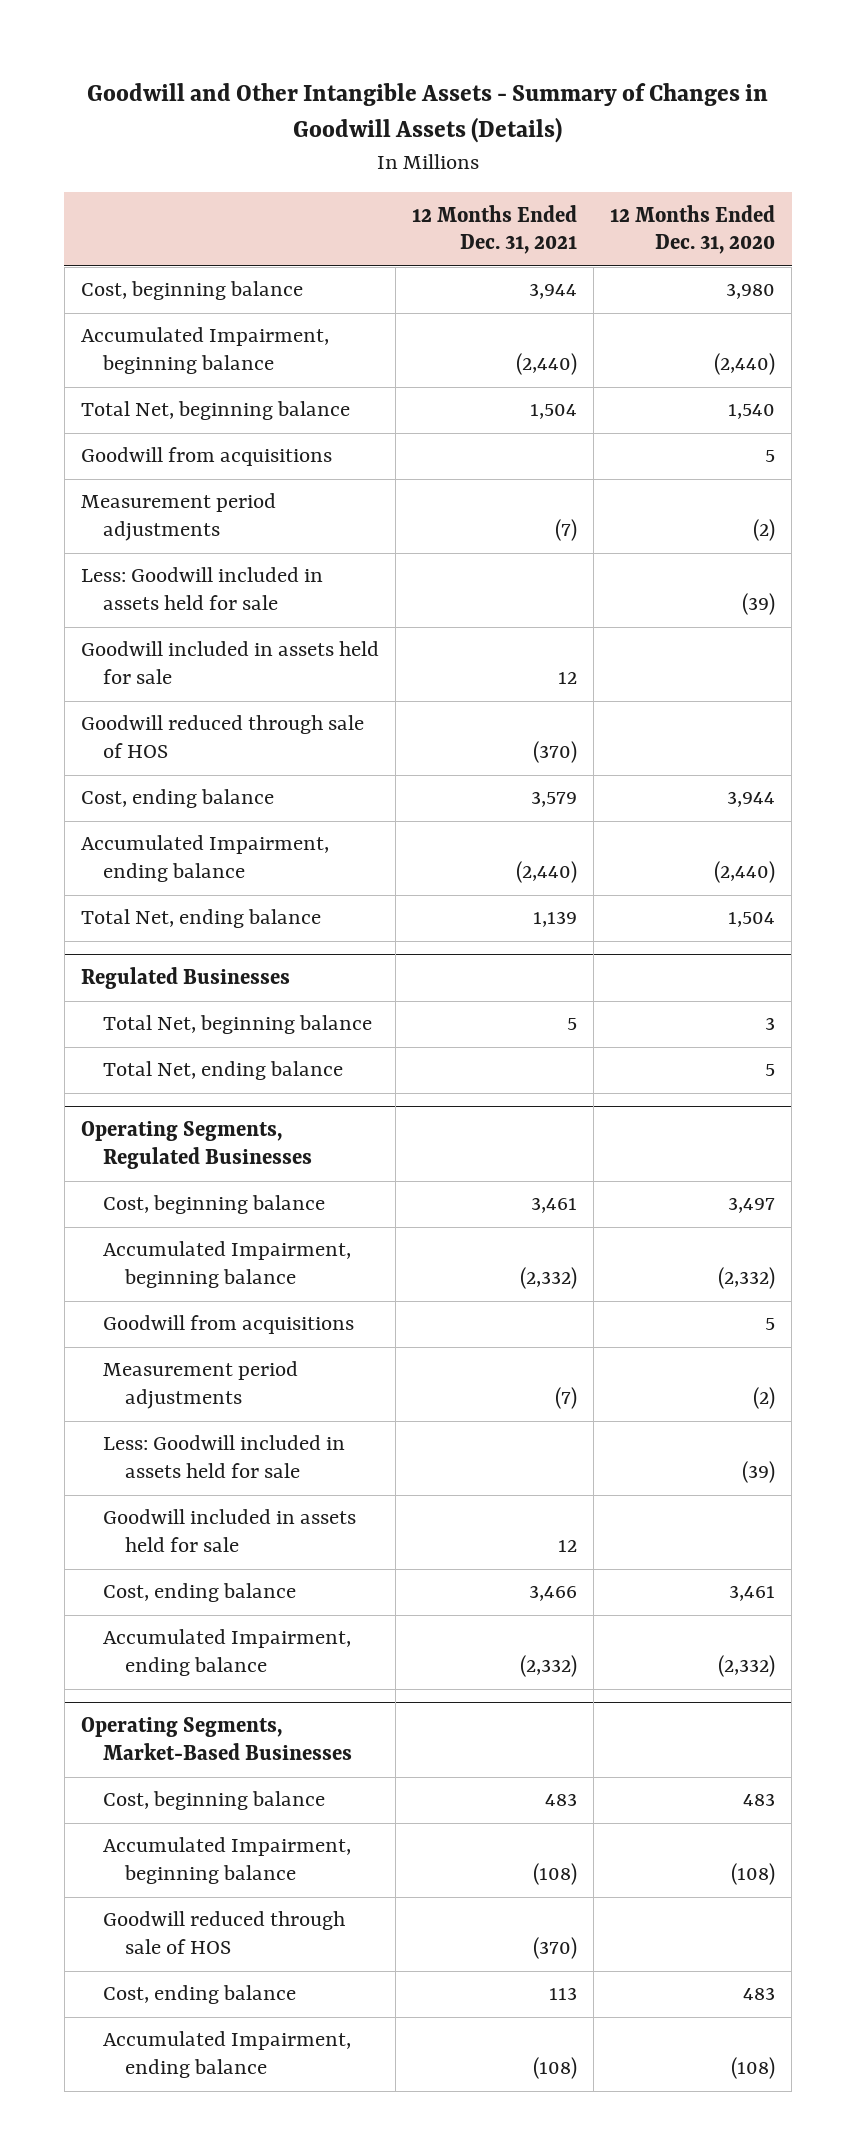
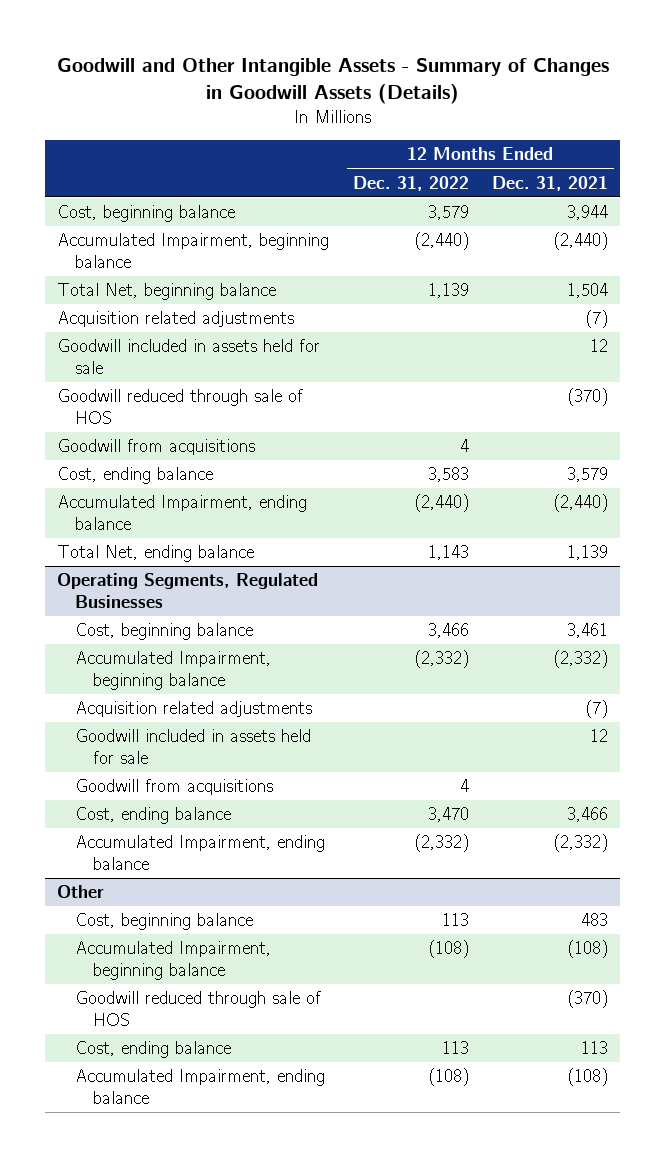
- | 12 Months Ended Dec. 31, 2021 | 12 Months Ended Dec. 31, 2020
+ | 12 Months Ended Dec. 31, 2022 | 12 Months Ended Dec. 31, 2021
- Measurement period adjustments | (7) | (2)
- Less: Goodwill included in assets held for sale | | (39)
+ Acquisition related adjustments | | (7)
moved down: Goodwill from acquisitions | 4 |
- Regulated Businesses
- Total Net, beginning balance | 5 | 3
- Total Net, ending balance | | 5
@ Operating Segments, Regulated Businesses
- Measurement period adjustments | (7) | (2)
- Less: Goodwill included in assets held for sale | | (39)
+ Acquisition related adjustments | | (7)
moved down: Goodwill from acquisitions | 4 |
- Operating Segments, Market-Based Businesses
+ Other

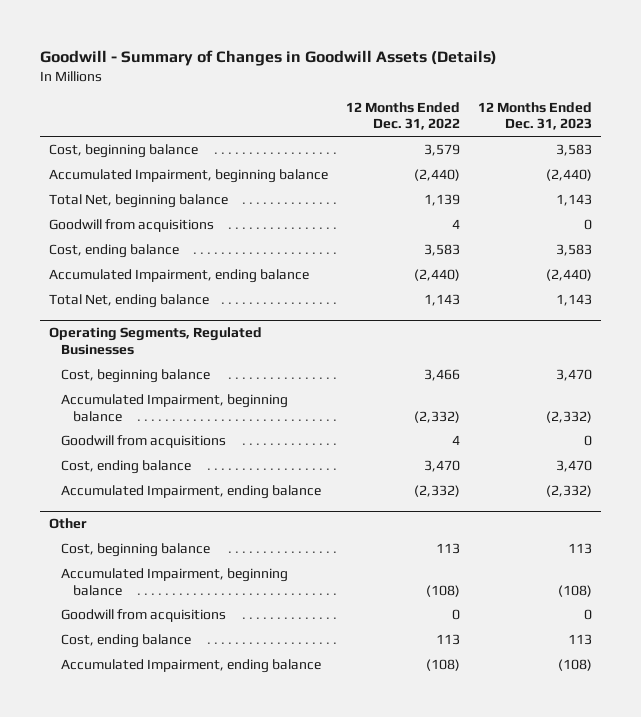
- Goodwill and Other Intangible Assets - Summary of Changes in Goodwill Assets (Details)
+ Goodwill - Summary of Changes in Goodwill Assets (Details)
- | 12 Months Ended Dec. 31, 2022 | 12 Months Ended Dec. 31, 2021
+ | 12 Months Ended Dec. 31, 2022 | 12 Months Ended Dec. 31, 2023
- Acquisition related adjustments | | (7)
- Goodwill included in assets held for sale | | 12
- Goodwill reduced through sale of HOS | | (370)
@ Operating Segments, Regulated Businesses
- Acquisition related adjustments | | (7)
- Goodwill included in assets held for sale | | 12
@ Other
- Goodwill reduced through sale of HOS | | (370)
+ Goodwill from acquisitions | 0 | 0

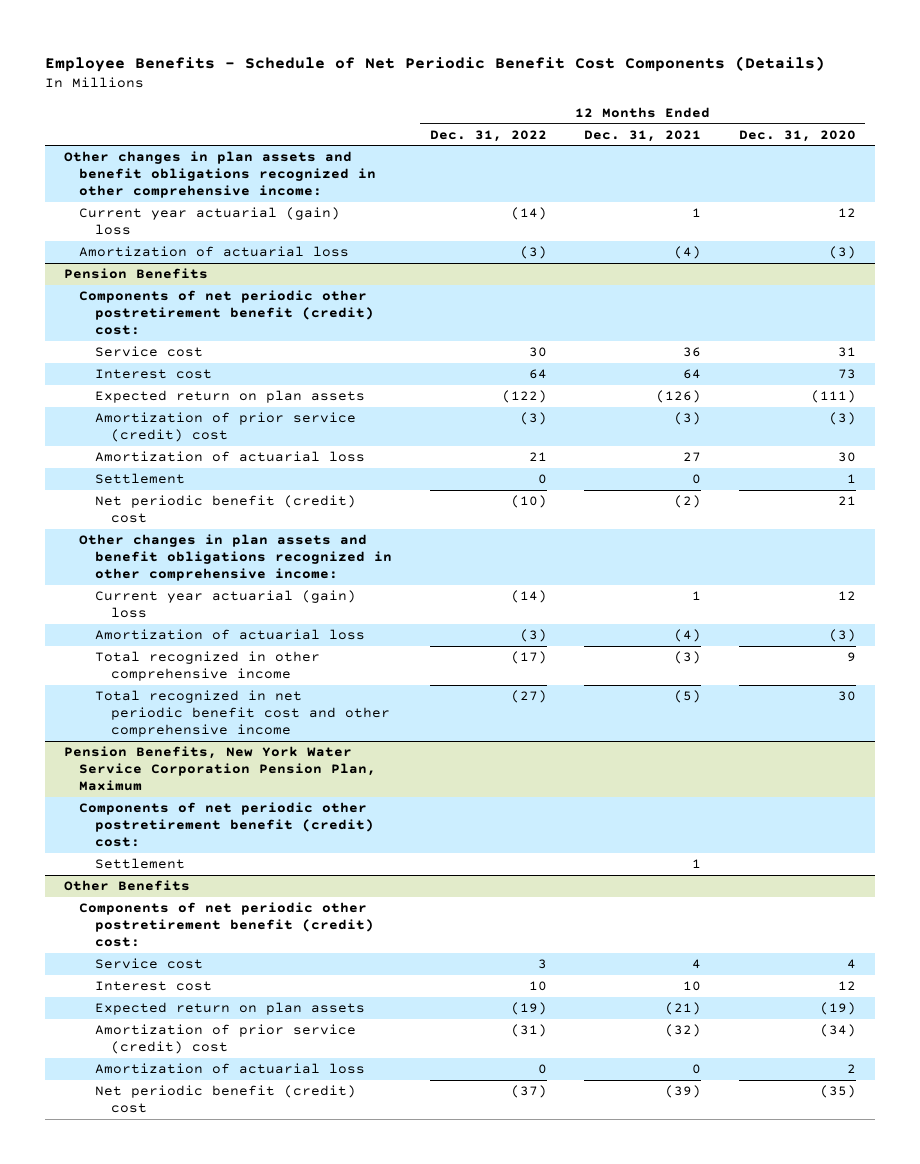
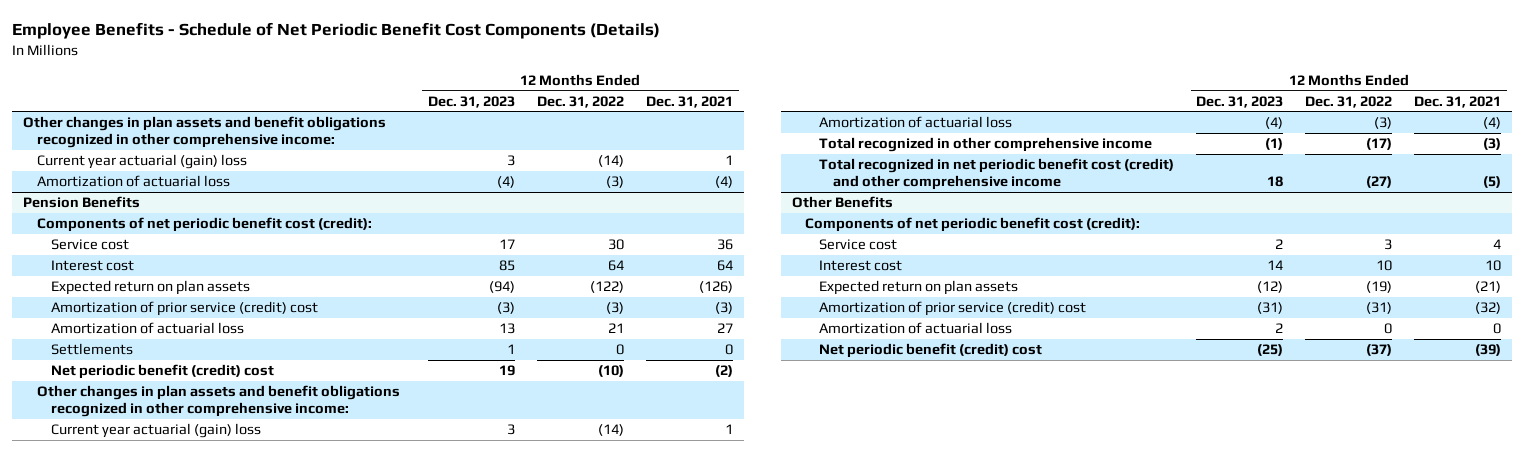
- | 12 Months Ended Dec. 31, 2022 | 12 Months Ended Dec. 31, 2021 | 12 Months Ended Dec. 31, 2020
+ | 12 Months Ended Dec. 31, 2023 | 12 Months Ended Dec. 31, 2022 | 12 Months Ended Dec. 31, 2021
@ Pension Benefits
- Components of net periodic other postretirement benefit (credit) cost:
+ Components of net periodic benefit cost (credit):
- Settlement | 0 | 0 | 1
+ Settlements | 1 | 0 | 0
- Total recognized in net periodic benefit cost and other comprehensive income | (27) | (5) | 30
- Pension Benefits, New York Water Service Corporation Pension Plan, Maximum
- Components of net periodic other postretirement benefit (credit) cost:
- Settlement | | 1 |
@ Pension Benefits
+ Total recognized in net periodic benefit cost (credit) and other comprehensive income | 18 | (27) | (5)
@ Other Benefits
- Components of net periodic other postretirement benefit (credit) cost:
+ Components of net periodic benefit cost (credit):

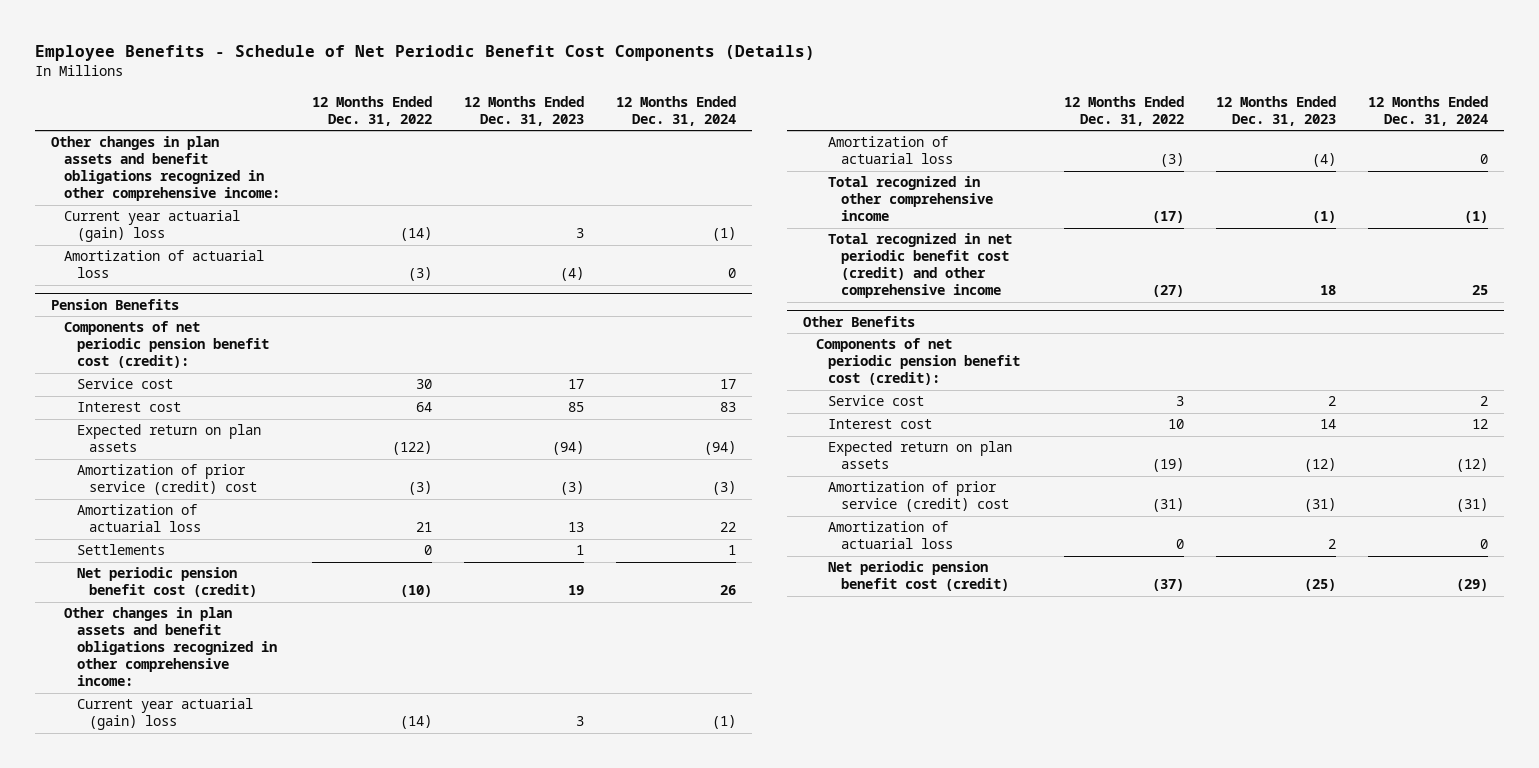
- | 12 Months Ended Dec. 31, 2023 | 12 Months Ended Dec. 31, 2022 | 12 Months Ended Dec. 31, 2021
+ | 12 Months Ended Dec. 31, 2022 | 12 Months Ended Dec. 31, 2023 | 12 Months Ended Dec. 31, 2024
@ Pension Benefits
- Components of net periodic benefit cost (credit):
+ Components of net periodic pension benefit cost (credit):
- Net periodic benefit (credit) cost | 19 | (10) | (2)
+ Net periodic pension benefit cost (credit) | (10) | 19 | 26
@ Other Benefits
- Components of net periodic benefit cost (credit):
+ Components of net periodic pension benefit cost (credit):
- Net periodic benefit (credit) cost | (25) | (37) | (39)
+ Net periodic pension benefit cost (credit) | (37) | (25) | (29)

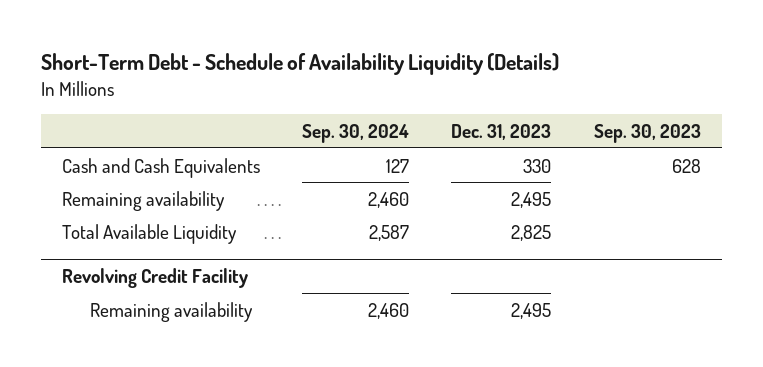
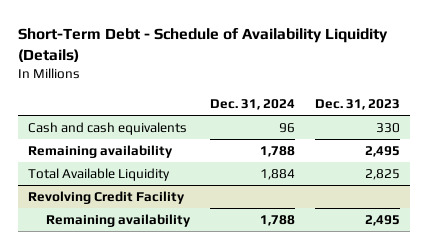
- | Sep. 30, 2024 | Dec. 31, 2023 | Sep. 30, 2023
+ | Dec. 31, 2024 | Dec. 31, 2023
- Cash and Cash Equivalents | 127 | 330 | 628
+ Cash and cash equivalents | 96 | 330

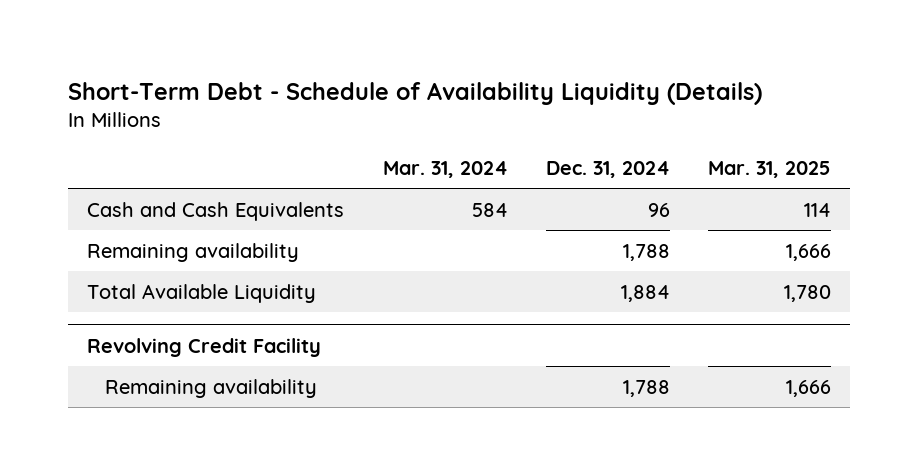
- | Dec. 31, 2024 | Dec. 31, 2023
+ | Mar. 31, 2024 | Dec. 31, 2024 | Mar. 31, 2025
- Cash and cash equivalents | 96 | 330
+ Cash and Cash Equivalents | 584 | 96 | 114

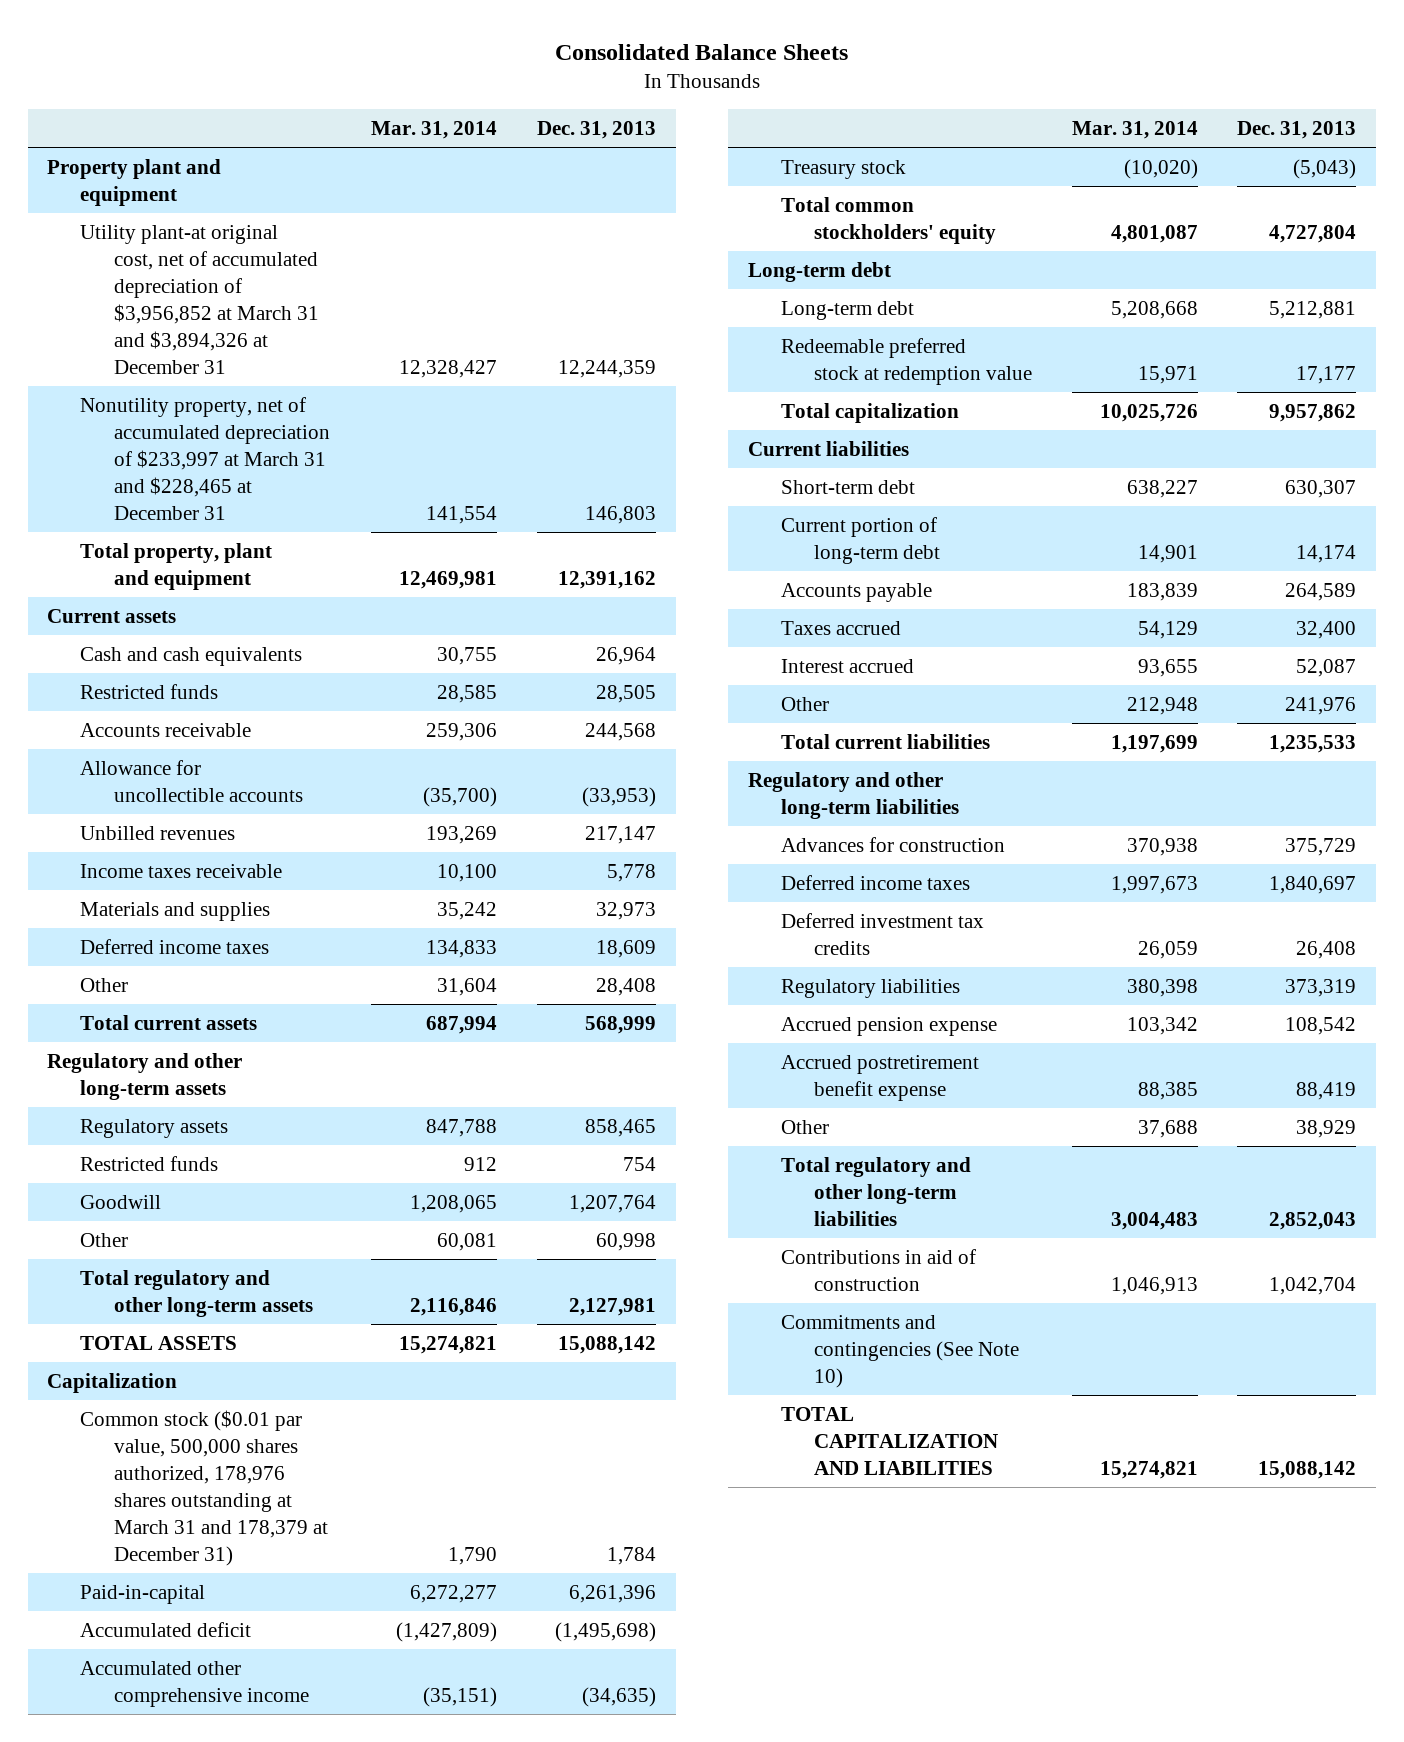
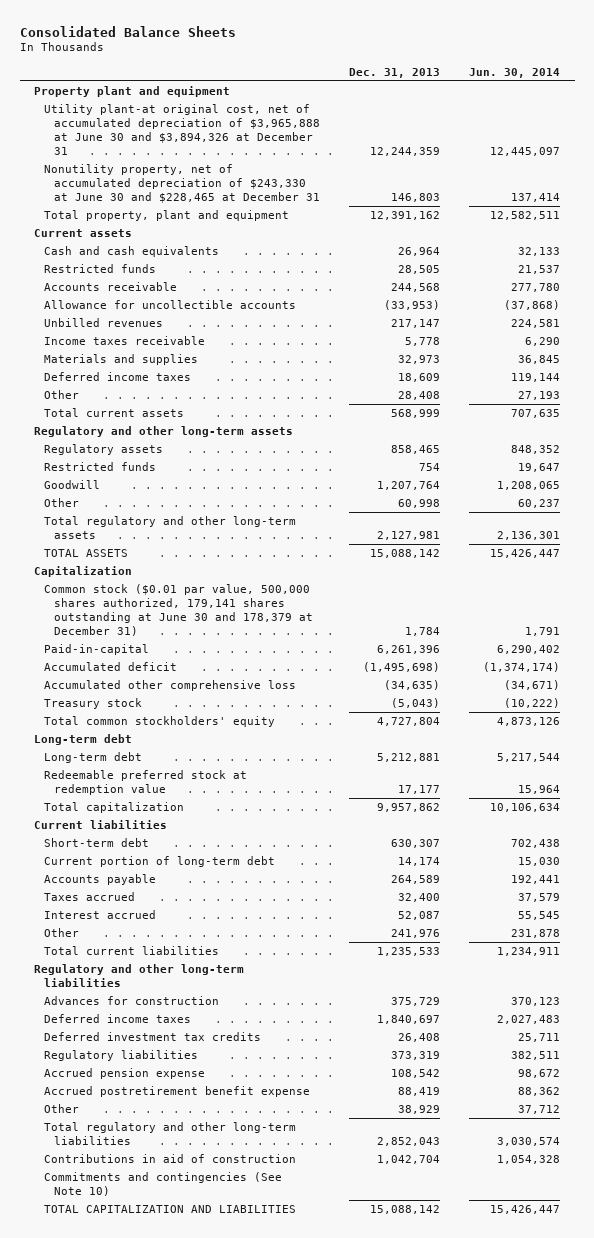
- | Mar. 31, 2014 | Dec. 31, 2013
+ | Dec. 31, 2013 | Jun. 30, 2014
- Utility plant-at original cost, net of accumulated depreciation of $3,956,852 at March 31 and $3,894,326 at December 31 | 12,328,427 | 12,244,359
- Nonutility property, net of accumulated depreciation of $233,997 at March 31 and $228,465 at December 31 | 141,554 | 146,803
+ Utility plant-at original cost, net of accumulated depreciation of $3,965,888 at June 30 and $3,894,326 at December 31 | 12,244,359 | 12,445,097
+ Nonutility property, net of accumulated depreciation of $243,330 at June 30 and $228,465 at December 31 | 146,803 | 137,414
- Common stock ($0.01 par value, 500,000 shares authorized, 178,976 shares outstanding at March 31 and 178,379 at December 31) | 1,790 | 1,784
+ Common stock ($0.01 par value, 500,000 shares authorized, 179,141 shares outstanding at June 30 and 178,379 at December 31) | 1,784 | 1,791
- Accumulated other comprehensive income | (35,151) | (34,635)
+ Accumulated other comprehensive loss | (34,635) | (34,671)

